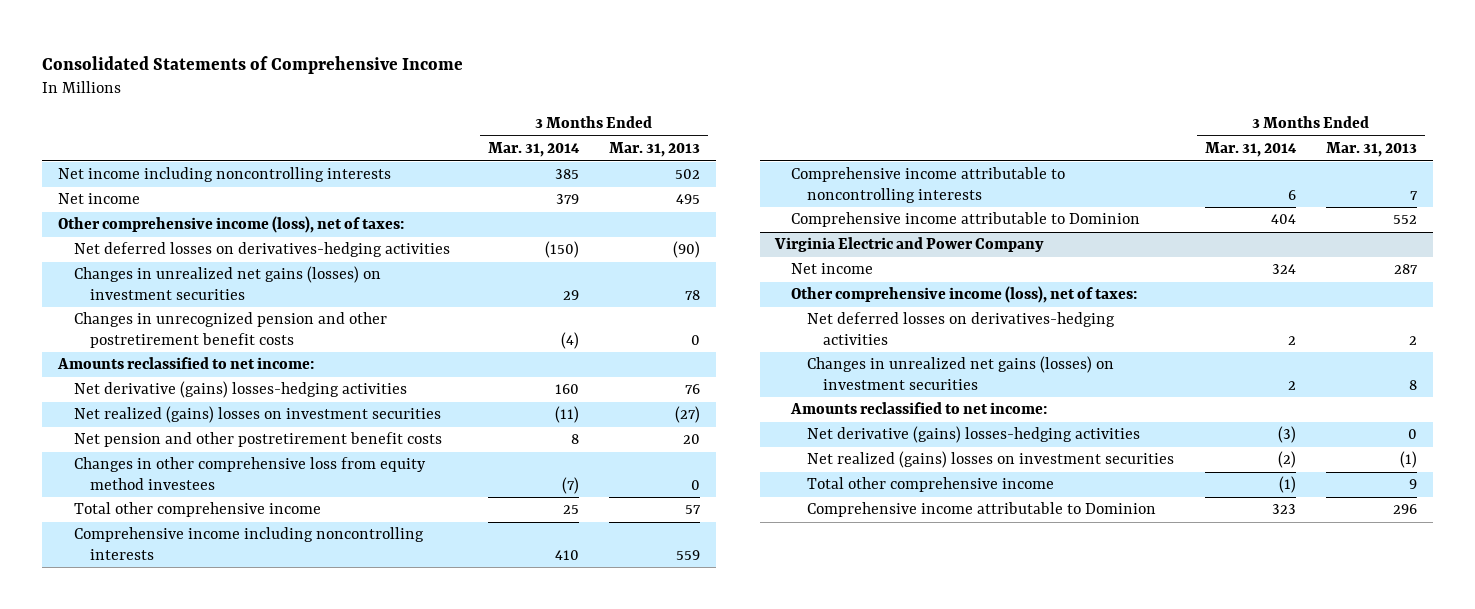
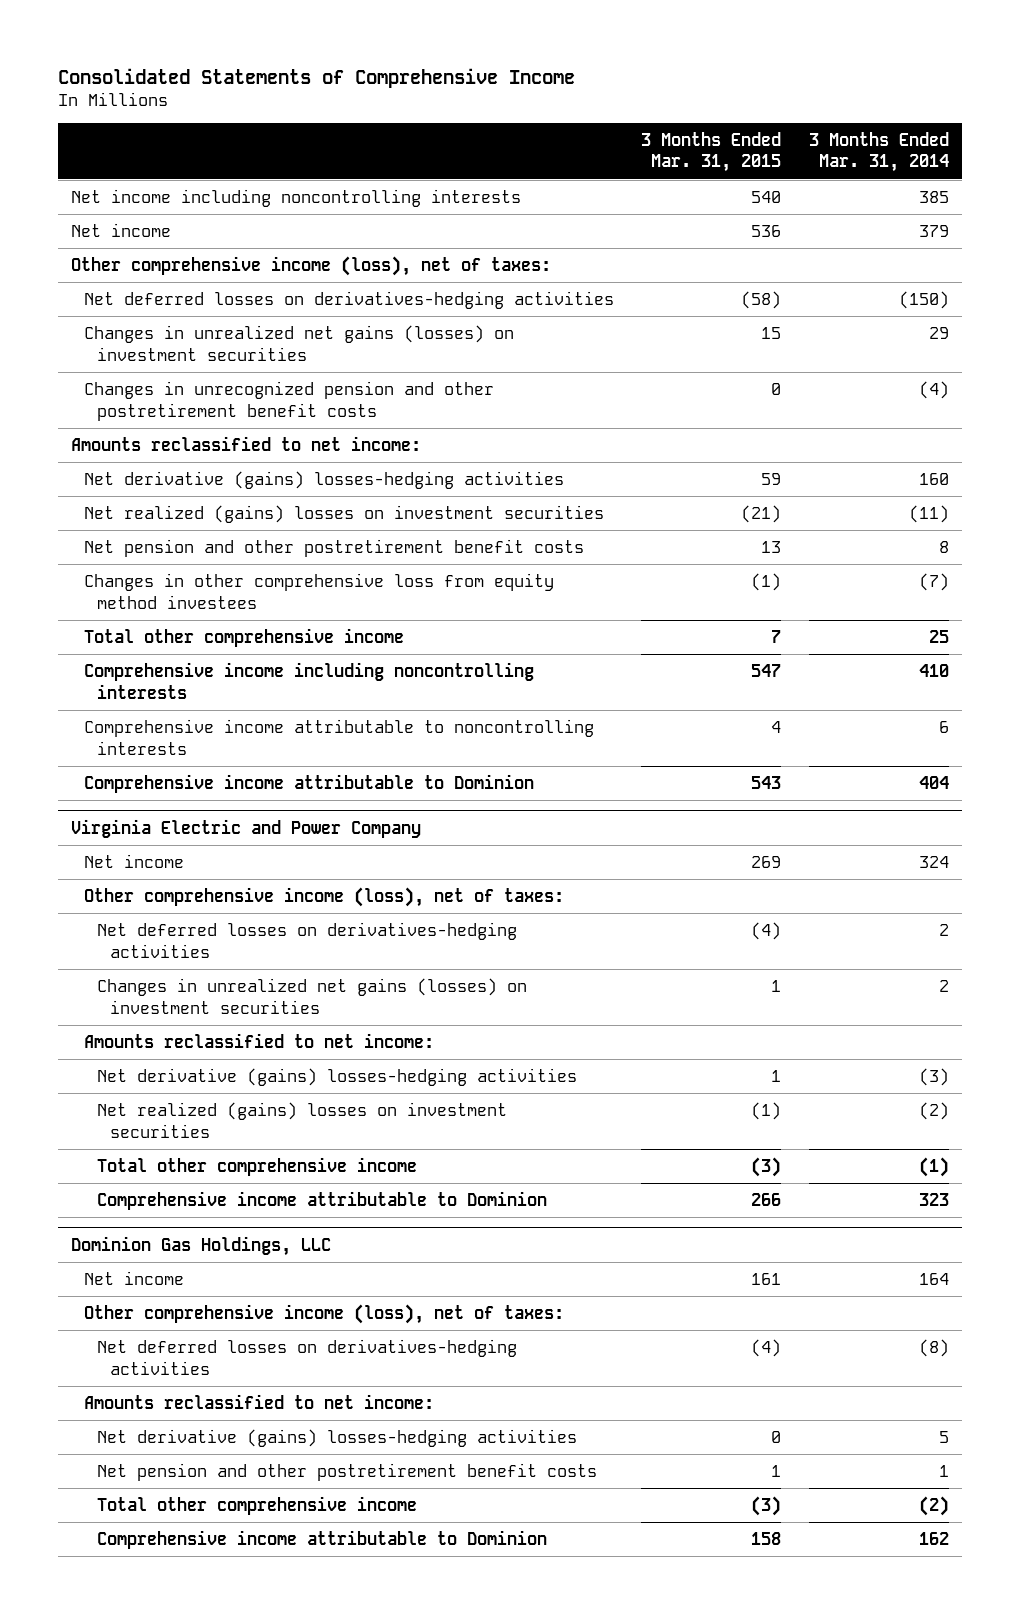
- | 3 Months Ended Mar. 31, 2014 | 3 Months Ended Mar. 31, 2013
+ | 3 Months Ended Mar. 31, 2015 | 3 Months Ended Mar. 31, 2014
+ Dominion Gas Holdings, LLC
+ Net income | 161 | 164
+ Other comprehensive income (loss), net of taxes:
+ Net deferred losses on derivatives-hedging activities | (4) | (8)
+ Amounts reclassified to net income:
+ Net derivative (gains) losses-hedging activities | 0 | 5
+ Net pension and other postretirement benefit costs | 1 | 1
+ Total other comprehensive income | (3) | (2)
+ Comprehensive income attributable to Dominion | 158 | 162

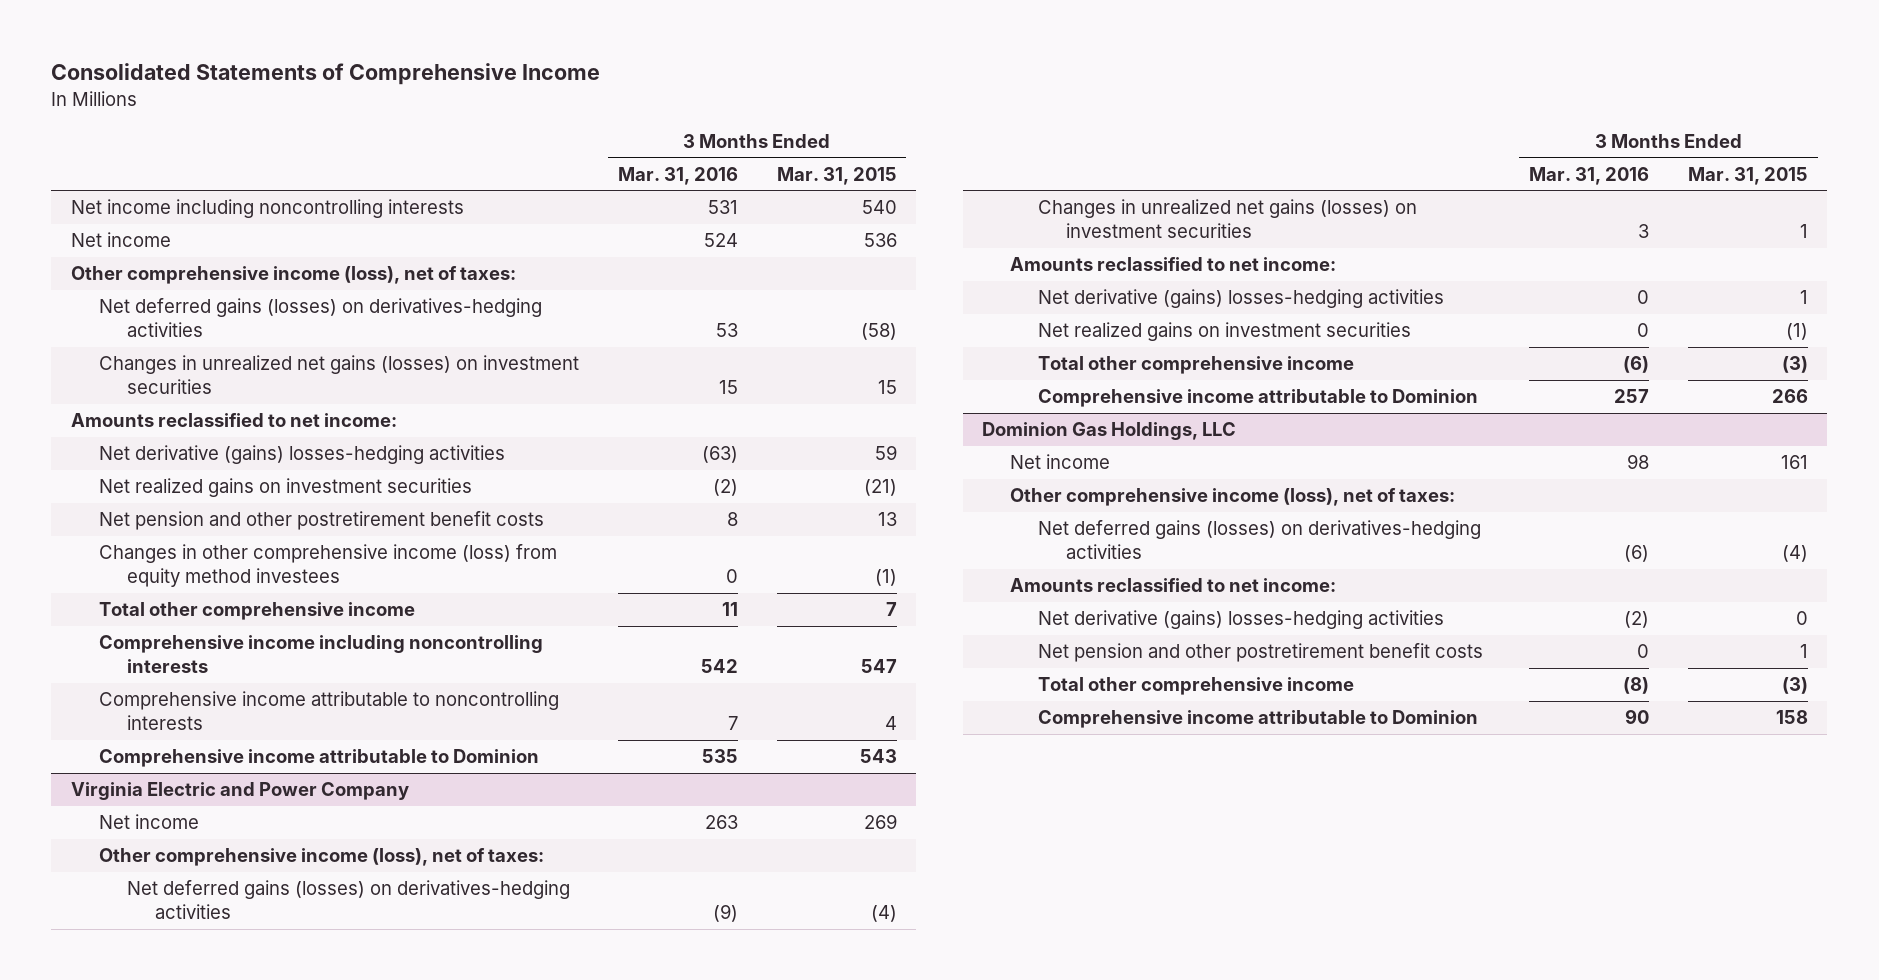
- | 3 Months Ended Mar. 31, 2015 | 3 Months Ended Mar. 31, 2014
+ | 3 Months Ended Mar. 31, 2016 | 3 Months Ended Mar. 31, 2015
- Net deferred losses on derivatives-hedging activities | (58) | (150)
+ Net deferred gains (losses) on derivatives-hedging activities | 53 | (58)
- Changes in unrecognized pension and other postretirement benefit costs | 0 | (4)
- Net realized (gains) losses on investment securities | (21) | (11)
+ Net realized gains on investment securities | (2) | (21)
- Changes in other comprehensive loss from equity method investees | (1) | (7)
+ Changes in other comprehensive income (loss) from equity method investees | 0 | (1)
@ Virginia Electric and Power Company
- Net deferred losses on derivatives-hedging activities | (4) | 2
+ Net deferred gains (losses) on derivatives-hedging activities | (9) | (4)
- Net realized (gains) losses on investment securities | (1) | (2)
+ Net realized gains on investment securities | 0 | (1)
@ Dominion Gas Holdings, LLC
- Net deferred losses on derivatives-hedging activities | (4) | (8)
+ Net deferred gains (losses) on derivatives-hedging activities | (6) | (4)

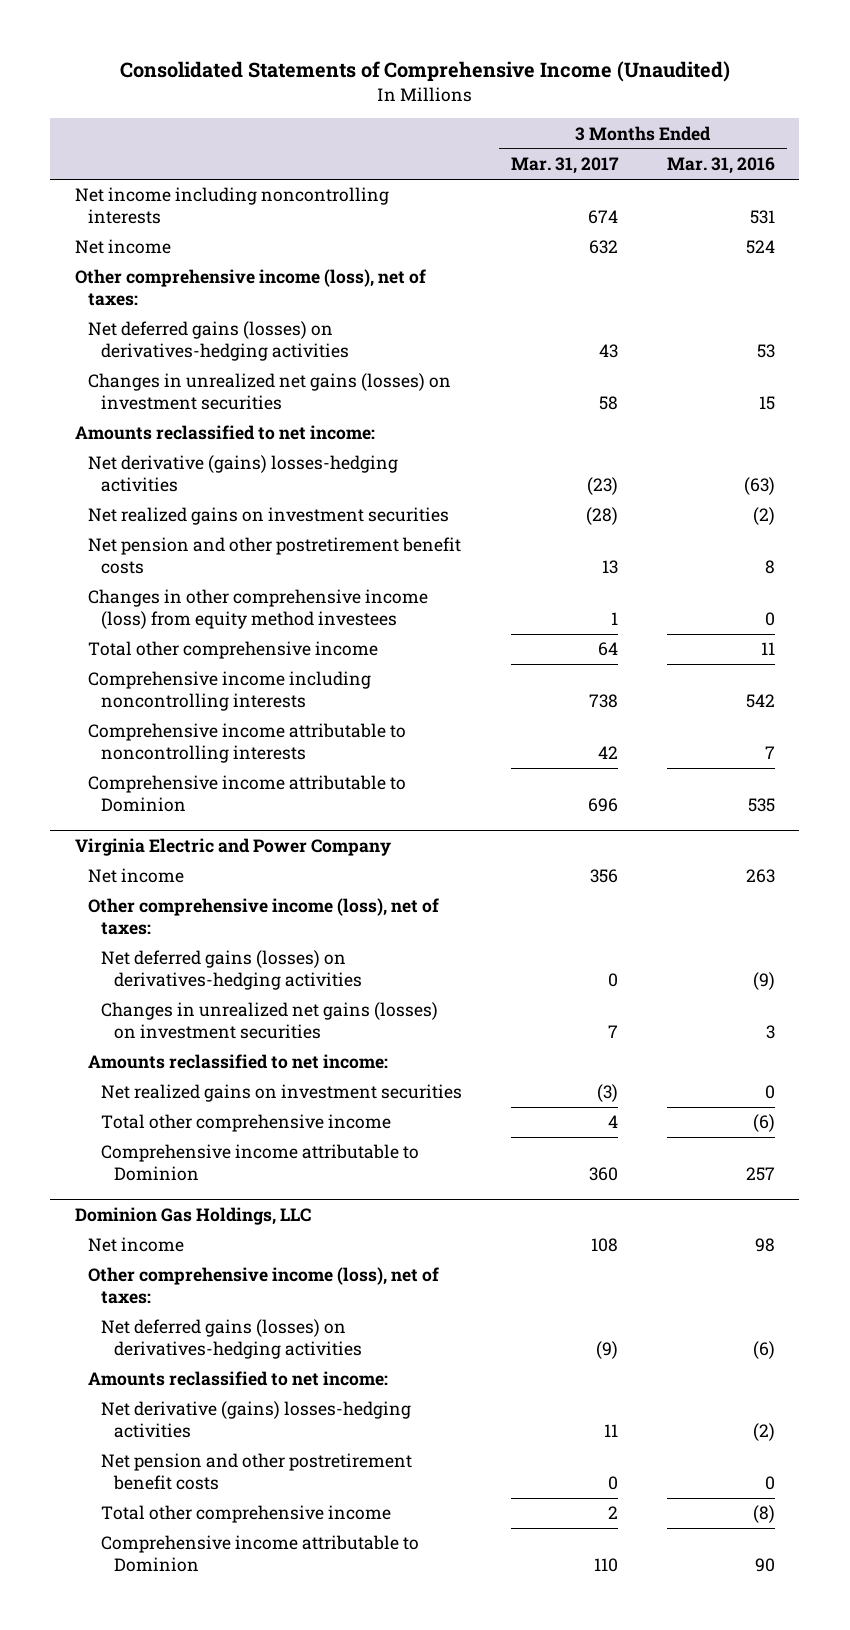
- Consolidated Statements of Comprehensive Income
+ Consolidated Statements of Comprehensive Income (Unaudited)
- | 3 Months Ended Mar. 31, 2016 | 3 Months Ended Mar. 31, 2015
+ | 3 Months Ended Mar. 31, 2017 | 3 Months Ended Mar. 31, 2016
@ Virginia Electric and Power Company
- Net derivative (gains) losses-hedging activities | 0 | 1

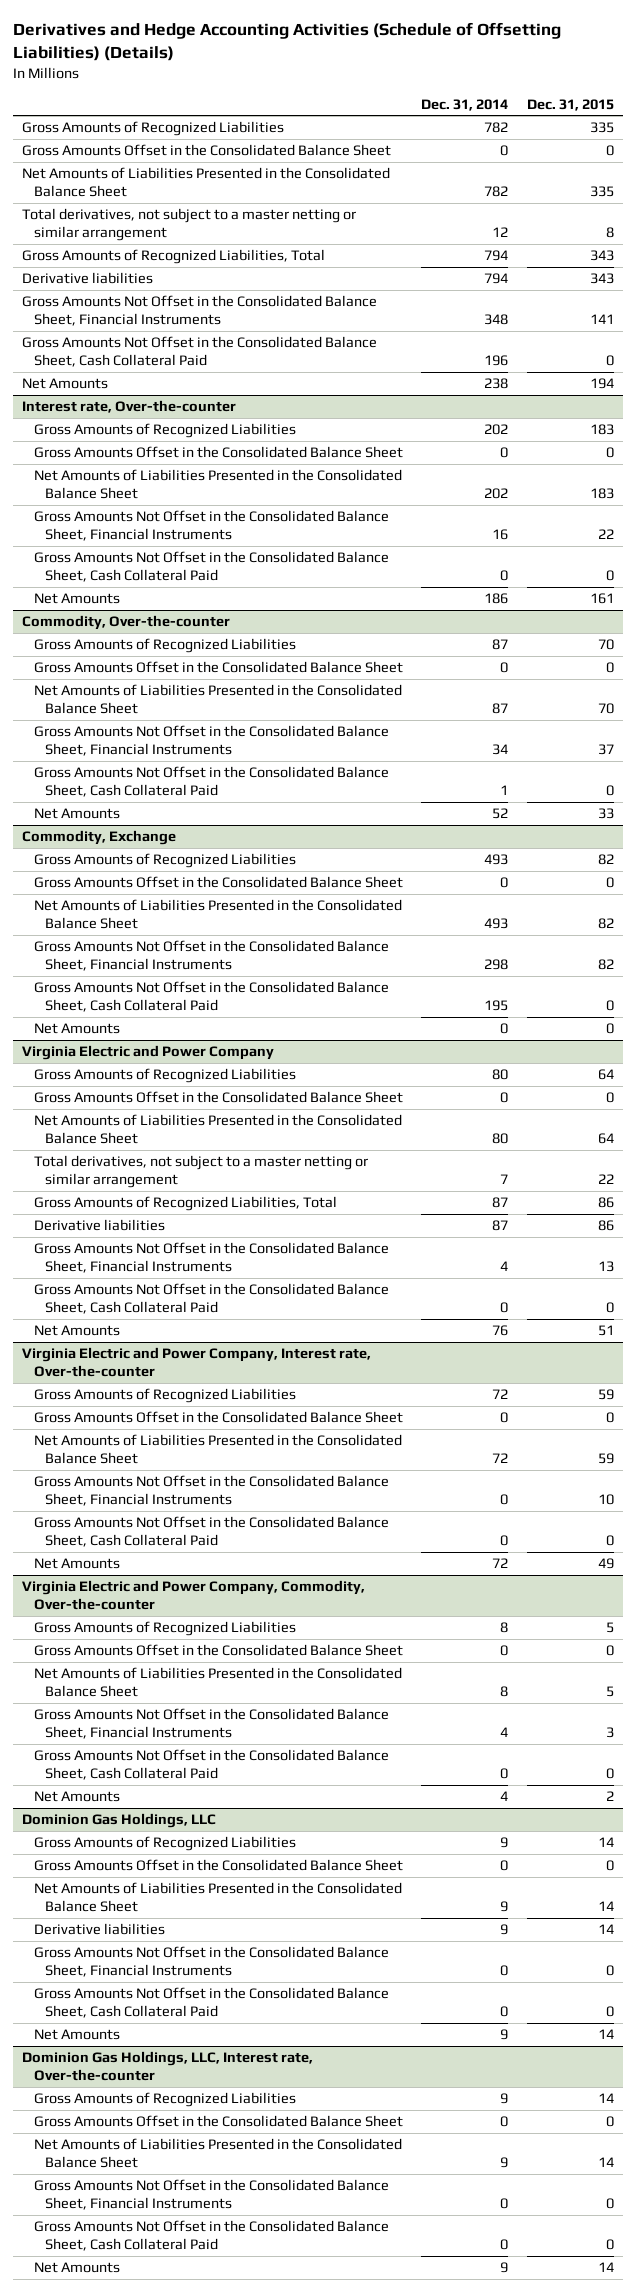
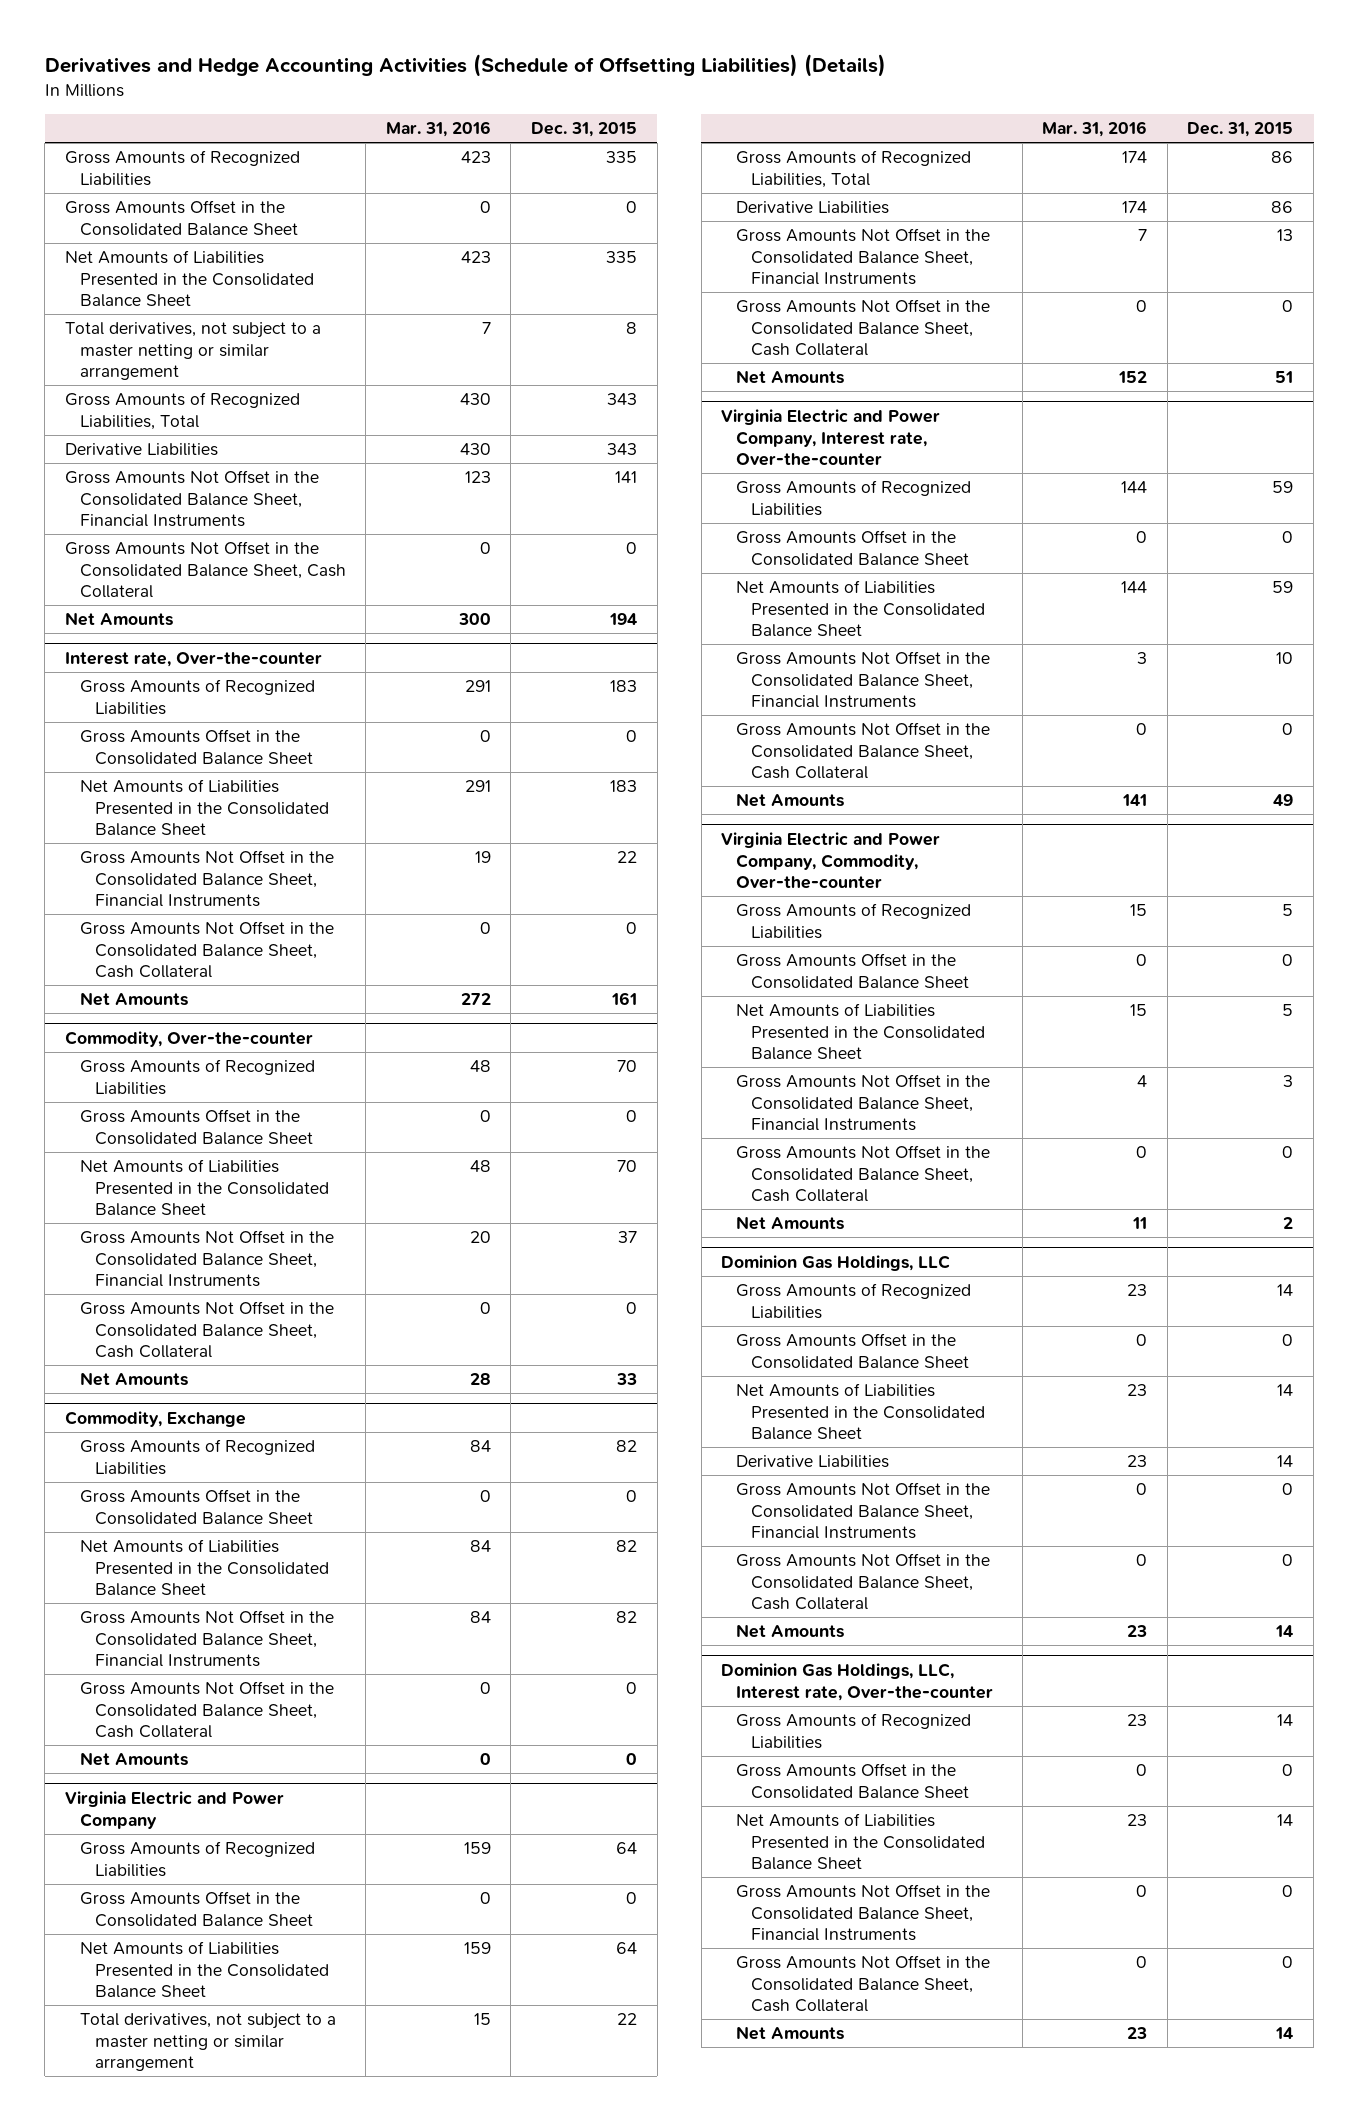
- | Dec. 31, 2014 | Dec. 31, 2015
+ | Mar. 31, 2016 | Dec. 31, 2015
- Derivative liabilities | 794 | 343
+ Derivative Liabilities | 430 | 343
- Gross Amounts Not Offset in the Consolidated Balance Sheet, Cash Collateral Paid | 196 | 0
+ Gross Amounts Not Offset in the Consolidated Balance Sheet, Cash Collateral | 0 | 0
@ Interest rate, Over-the-counter
- Gross Amounts Not Offset in the Consolidated Balance Sheet, Cash Collateral Paid | 0 | 0
+ Gross Amounts Not Offset in the Consolidated Balance Sheet, Cash Collateral | 0 | 0
@ Commodity, Over-the-counter
- Gross Amounts Not Offset in the Consolidated Balance Sheet, Cash Collateral Paid | 1 | 0
+ Gross Amounts Not Offset in the Consolidated Balance Sheet, Cash Collateral | 0 | 0
@ Commodity, Exchange
- Gross Amounts Not Offset in the Consolidated Balance Sheet, Cash Collateral Paid | 195 | 0
+ Gross Amounts Not Offset in the Consolidated Balance Sheet, Cash Collateral | 0 | 0
@ Virginia Electric and Power Company
- Derivative liabilities | 87 | 86
+ Derivative Liabilities | 174 | 86
- Gross Amounts Not Offset in the Consolidated Balance Sheet, Cash Collateral Paid | 0 | 0
+ Gross Amounts Not Offset in the Consolidated Balance Sheet, Cash Collateral | 0 | 0
@ Virginia Electric and Power Company, Interest rate, Over-the-counter
- Gross Amounts Not Offset in the Consolidated Balance Sheet, Cash Collateral Paid | 0 | 0
+ Gross Amounts Not Offset in the Consolidated Balance Sheet, Cash Collateral | 0 | 0
@ Virginia Electric and Power Company, Commodity, Over-the-counter
- Gross Amounts Not Offset in the Consolidated Balance Sheet, Cash Collateral Paid | 0 | 0
+ Gross Amounts Not Offset in the Consolidated Balance Sheet, Cash Collateral | 0 | 0
@ Dominion Gas Holdings, LLC
- Derivative liabilities | 9 | 14
+ Derivative Liabilities | 23 | 14
- Gross Amounts Not Offset in the Consolidated Balance Sheet, Cash Collateral Paid | 0 | 0
+ Gross Amounts Not Offset in the Consolidated Balance Sheet, Cash Collateral | 0 | 0
@ Dominion Gas Holdings, LLC, Interest rate, Over-the-counter
- Gross Amounts Not Offset in the Consolidated Balance Sheet, Cash Collateral Paid | 0 | 0
+ Gross Amounts Not Offset in the Consolidated Balance Sheet, Cash Collateral | 0 | 0

